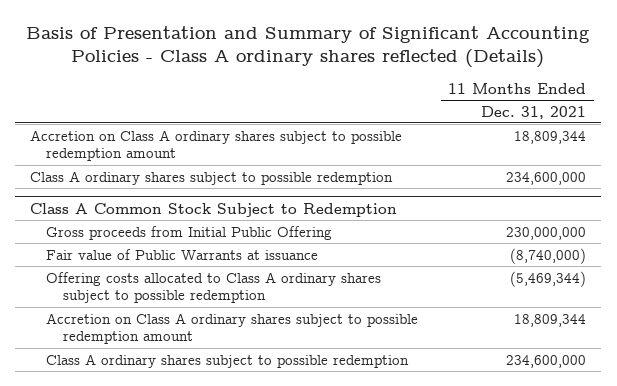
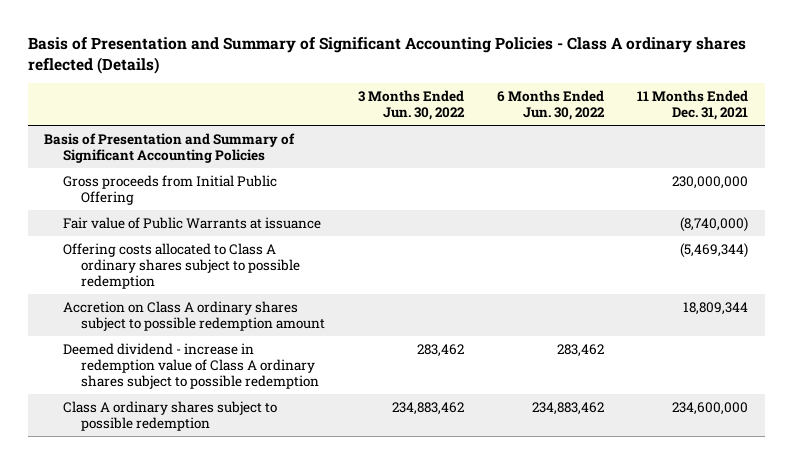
- | 11 Months Ended Dec. 31, 2021
+ | 3 Months Ended Jun. 30, 2022 | 6 Months Ended Jun. 30, 2022 | 11 Months Ended Dec. 31, 2021
- Accretion on Class A ordinary shares subject to possible redemption amount | 18,809,344
- Class A ordinary shares subject to possible redemption | 234,600,000
- Class A Common Stock Subject to Redemption
+ Basis of Presentation and Summary of Significant Accounting Policies
+ Deemed dividend - increase in redemption value of Class A ordinary shares subject to possible redemption | 283,462 | 283,462 |

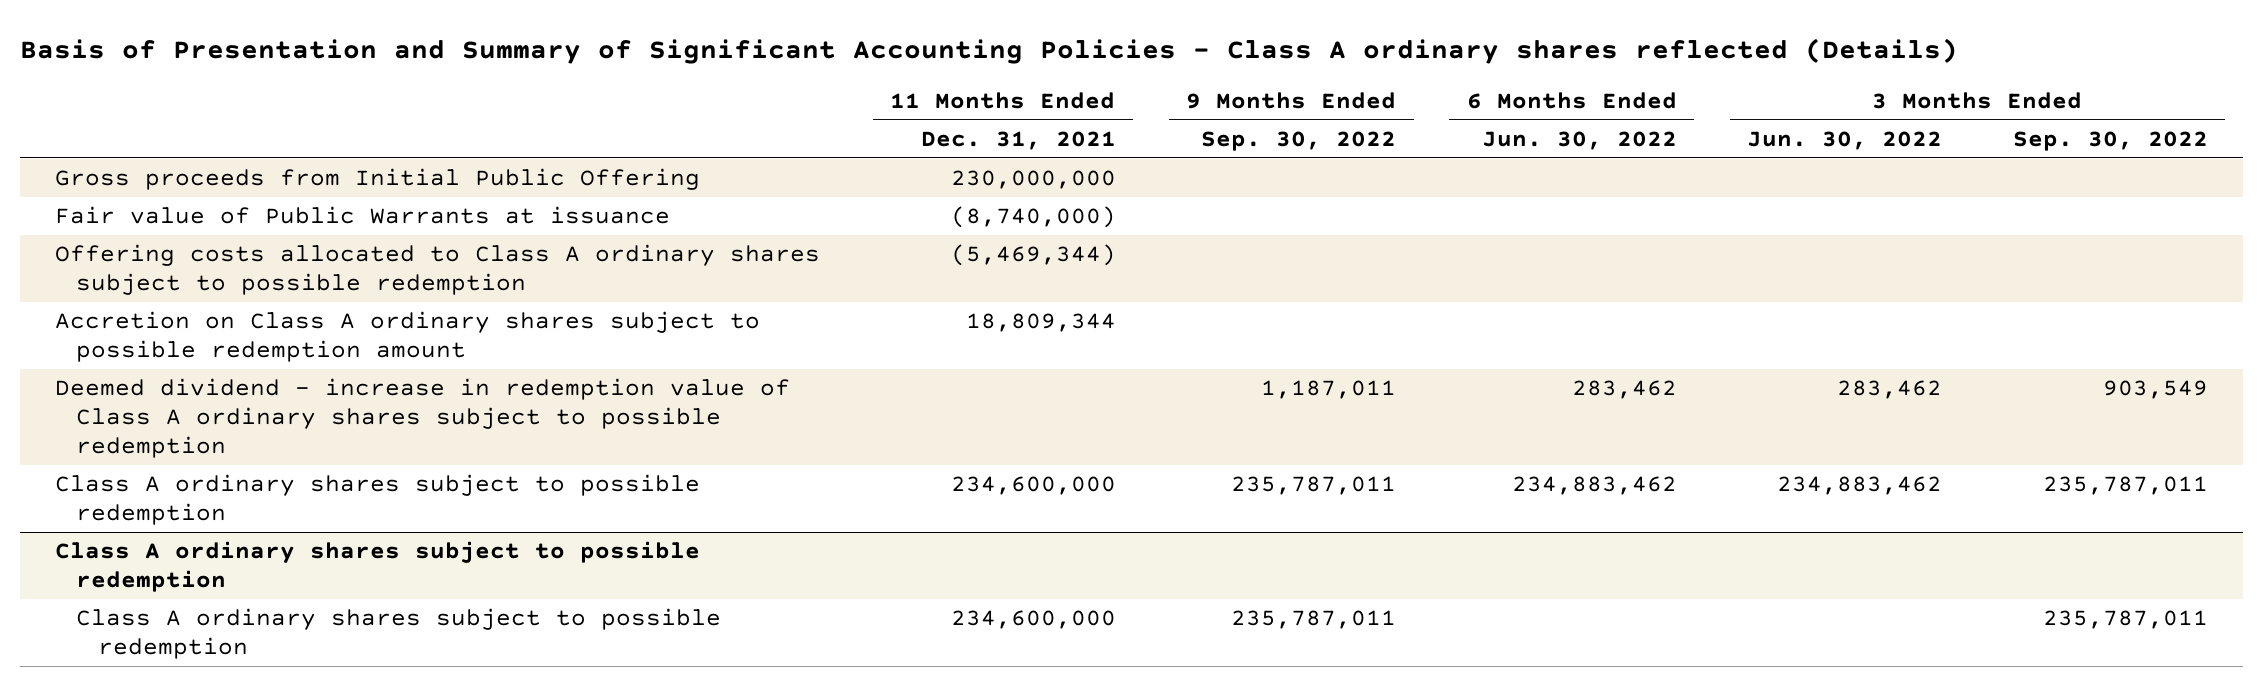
- | 3 Months Ended Jun. 30, 2022 | 6 Months Ended Jun. 30, 2022 | 11 Months Ended Dec. 31, 2021
+ | 11 Months Ended Dec. 31, 2021 | 9 Months Ended Sep. 30, 2022 | 6 Months Ended Jun. 30, 2022 | 3 Months Ended Jun. 30, 2022 | 3 Months Ended Sep. 30, 2022
- Basis of Presentation and Summary of Significant Accounting Policies
+ Class A ordinary shares subject to possible redemption
+ Class A ordinary shares subject to possible redemption | 234,600,000 | 235,787,011 | | | 235,787,011

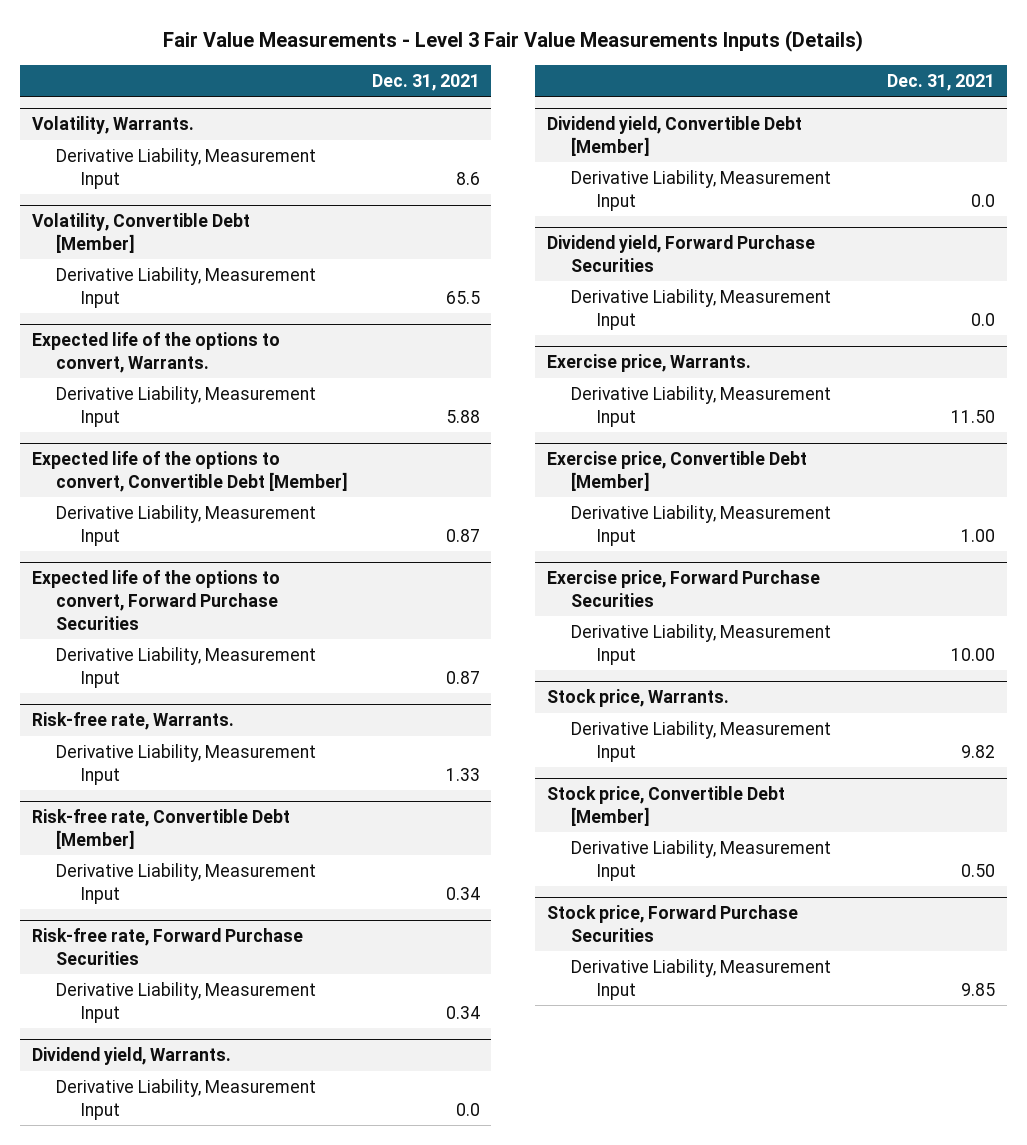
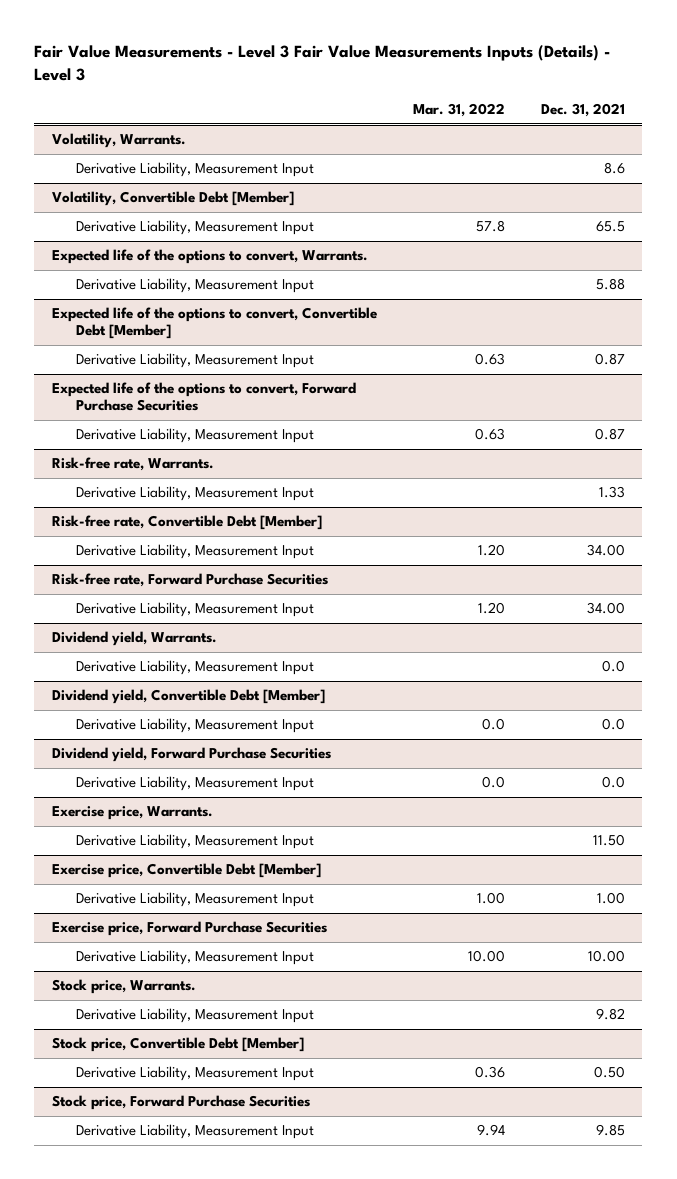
- Fair Value Measurements - Level 3 Fair Value Measurements Inputs (Details)
+ Fair Value Measurements - Level 3 Fair Value Measurements Inputs (Details) - Level 3
- | Dec. 31, 2021
+ | Mar. 31, 2022 | Dec. 31, 2021
@ Risk-free rate, Convertible Debt [Member]
- Derivative Liability, Measurement Input | 0.34
+ Derivative Liability, Measurement Input | 1.20 | 34.00
@ Risk-free rate, Forward Purchase Securities
- Derivative Liability, Measurement Input | 0.34
+ Derivative Liability, Measurement Input | 1.20 | 34.00

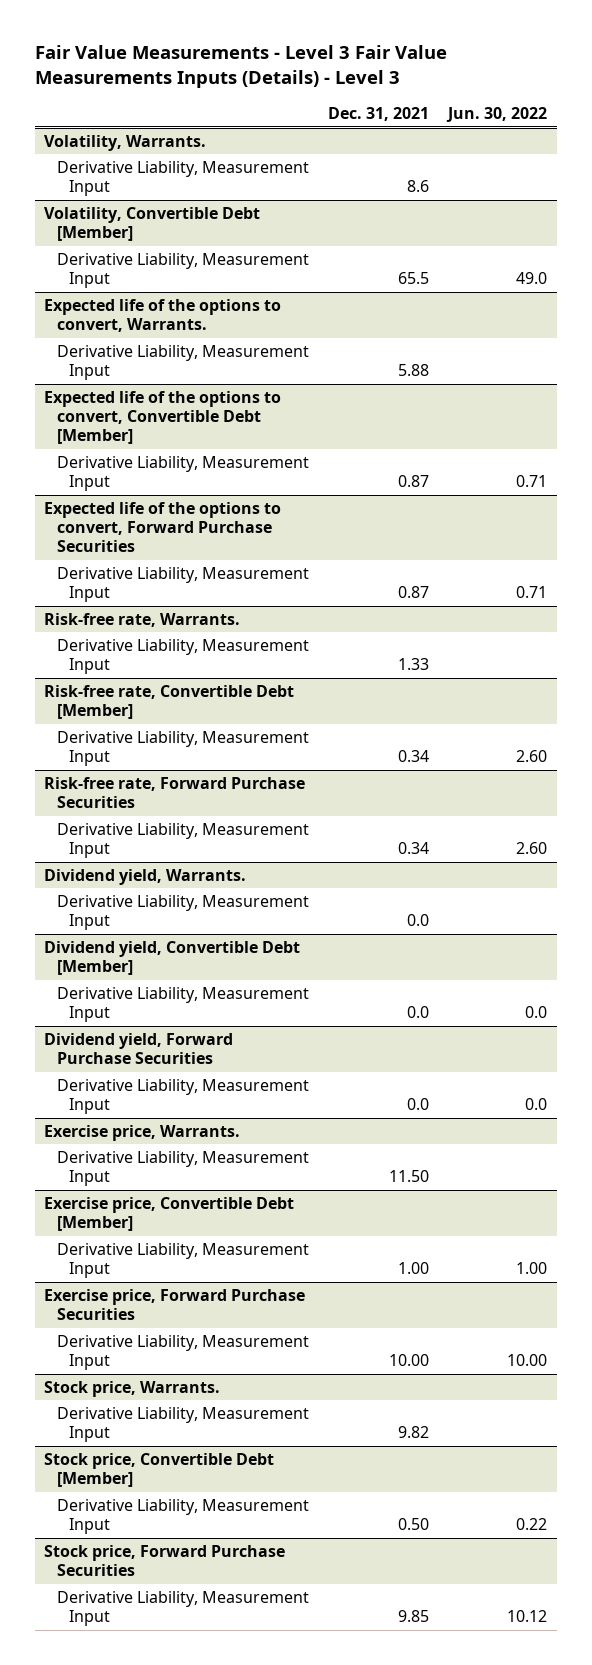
- | Mar. 31, 2022 | Dec. 31, 2021
+ | Dec. 31, 2021 | Jun. 30, 2022
@ Risk-free rate, Convertible Debt [Member]
- Derivative Liability, Measurement Input | 1.20 | 34.00
+ Derivative Liability, Measurement Input | 0.34 | 2.60
@ Risk-free rate, Forward Purchase Securities
- Derivative Liability, Measurement Input | 1.20 | 34.00
+ Derivative Liability, Measurement Input | 0.34 | 2.60

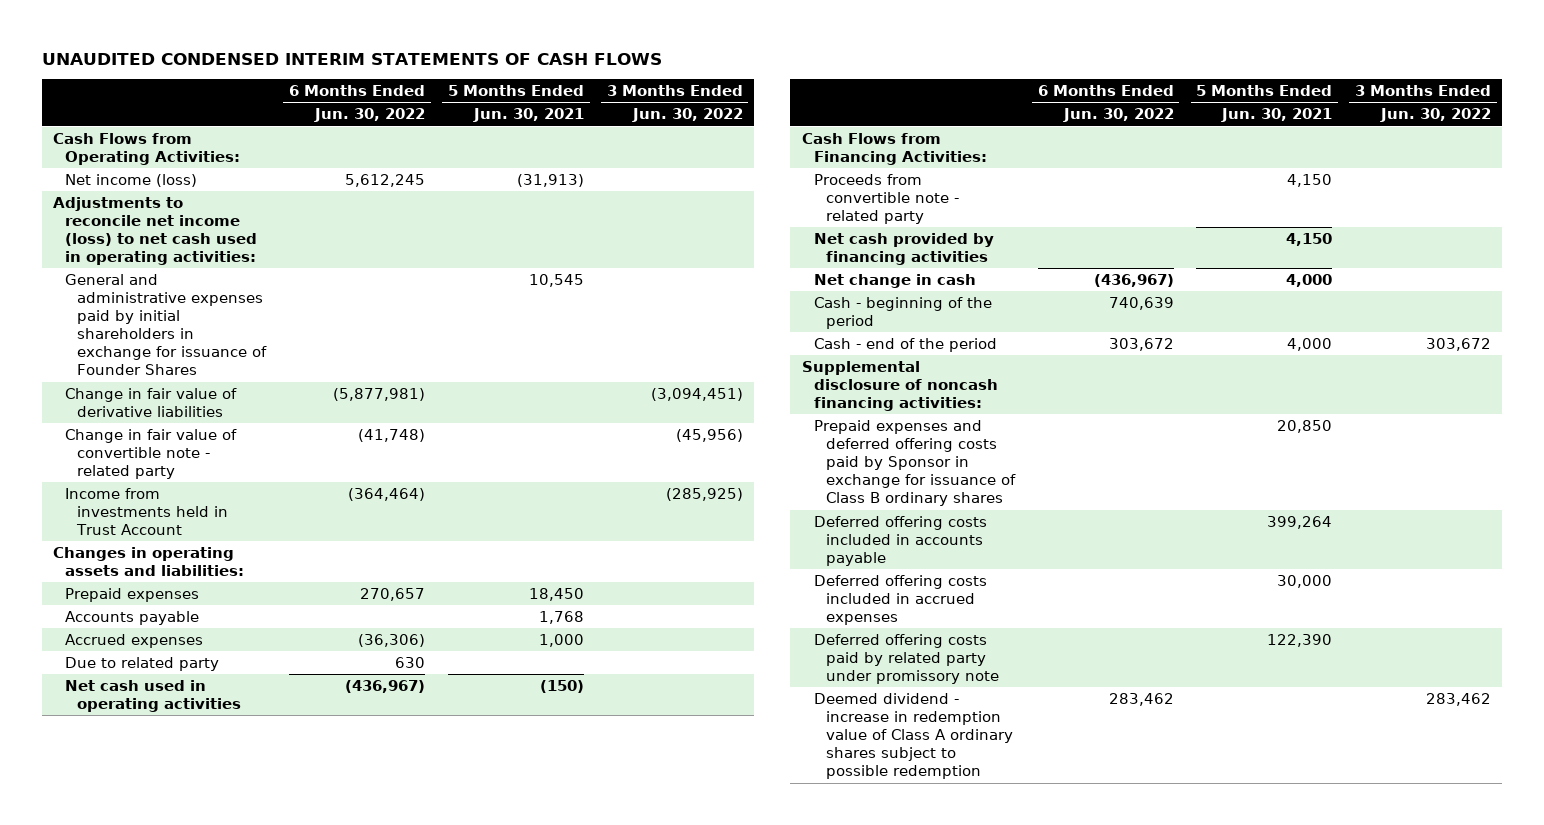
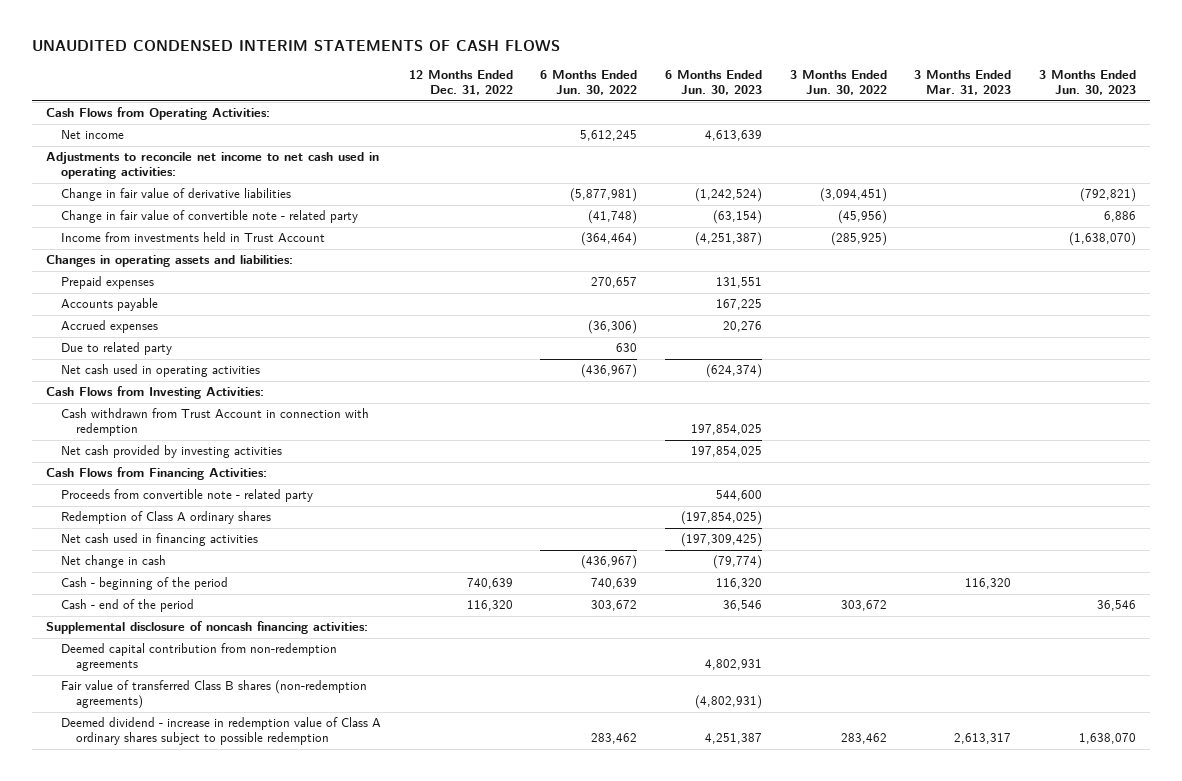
- | 6 Months Ended Jun. 30, 2022 | 5 Months Ended Jun. 30, 2021 | 3 Months Ended Jun. 30, 2022
+ | 12 Months Ended Dec. 31, 2022 | 6 Months Ended Jun. 30, 2022 | 6 Months Ended Jun. 30, 2023 | 3 Months Ended Jun. 30, 2022 | 3 Months Ended Mar. 31, 2023 | 3 Months Ended Jun. 30, 2023
- Net income (loss) | 5,612,245 | (31,913) |
- Adjustments to reconcile net income (loss) to net cash used in operating activities:
- General and administrative expenses paid by initial shareholders in exchange for issuance of Founder Shares | | 10,545 |
+ Net income | | 5,612,245 | 4,613,639 | | |
+ Adjustments to reconcile net income to net cash used in operating activities:
+ Cash Flows from Investing Activities:
+ Cash withdrawn from Trust Account in connection with redemption | | | 197,854,025 | | |
+ Net cash provided by investing activities | | | 197,854,025 | | |
- Net cash provided by financing activities | | 4,150 |
+ Redemption of Class A ordinary shares | | | (197,854,025) | | |
+ Net cash used in financing activities | | | (197,309,425) | | |
- Prepaid expenses and deferred offering costs paid by Sponsor in exchange for issuance of Class B ordinary shares | | 20,850 |
- Deferred offering costs included in accounts payable | | 399,264 |
- Deferred offering costs included in accrued expenses | | 30,000 |
- Deferred offering costs paid by related party under promissory note | | 122,390 |
+ Deemed capital contribution from non-redemption agreements | | | 4,802,931 | | |
+ Fair value of transferred Class B shares (non-redemption agreements) | | | (4,802,931) | | |

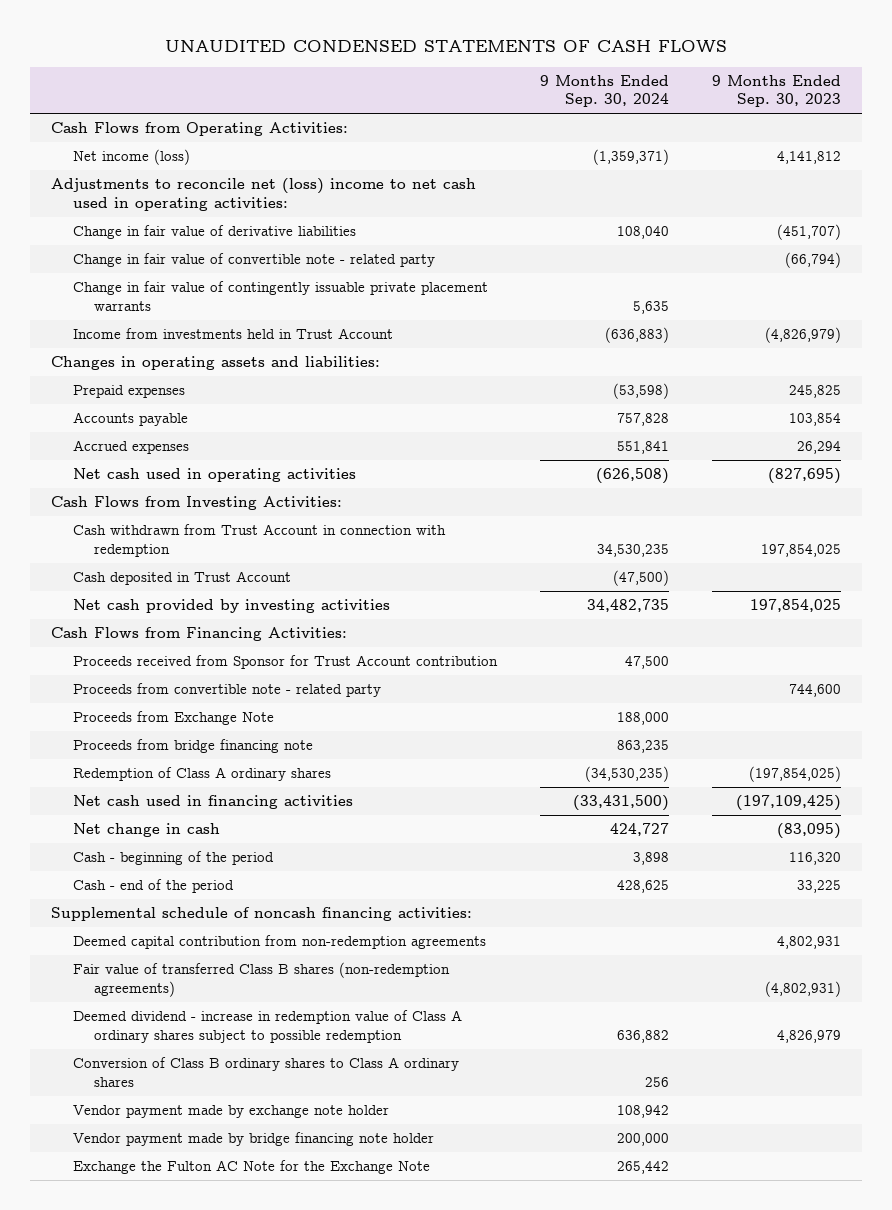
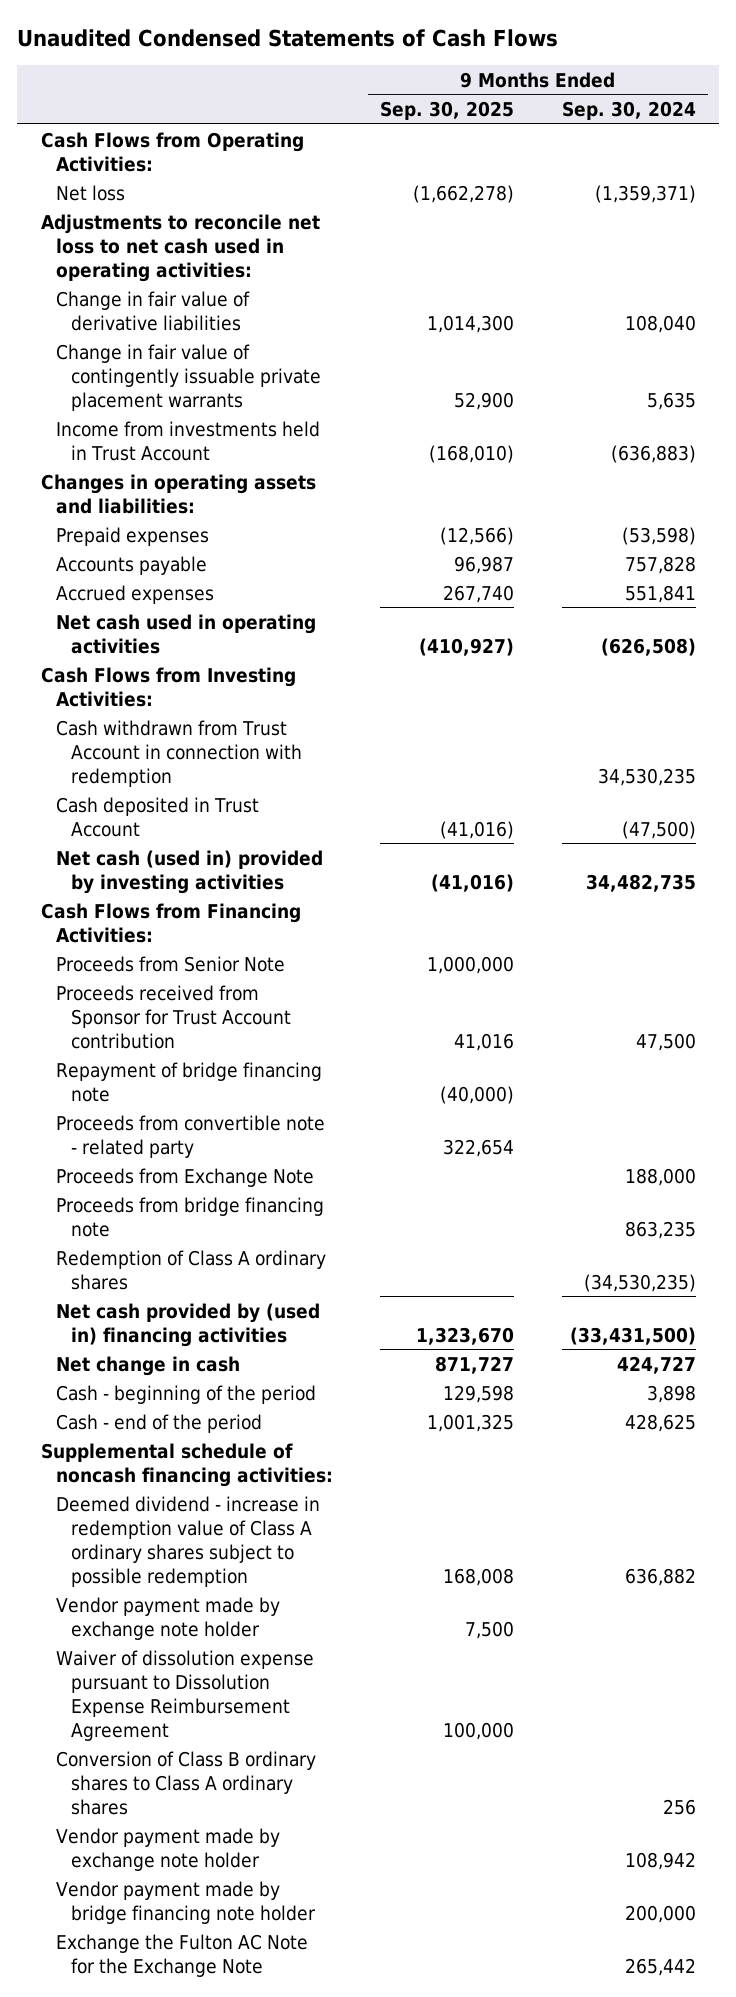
- UNAUDITED CONDENSED STATEMENTS OF CASH FLOWS
+ Unaudited Condensed Statements of Cash Flows
- | 9 Months Ended Sep. 30, 2024 | 9 Months Ended Sep. 30, 2023
+ | 9 Months Ended Sep. 30, 2025 | 9 Months Ended Sep. 30, 2024
- Net income (loss) | (1,359,371) | 4,141,812
- Adjustments to reconcile net (loss) income to net cash used in operating activities:
+ Net loss | (1,662,278) | (1,359,371)
+ Adjustments to reconcile net loss to net cash used in operating activities:
- Change in fair value of convertible note - related party | | (66,794)
- Net cash provided by investing activities | 34,482,735 | 197,854,025
+ Net cash (used in) provided by investing activities | (41,016) | 34,482,735
+ Proceeds from Senior Note | 1,000,000 |
+ Repayment of bridge financing note | (40,000) |
- Net cash used in financing activities | (33,431,500) | (197,109,425)
+ Net cash provided by (used in) financing activities | 1,323,670 | (33,431,500)
- Deemed capital contribution from non-redemption agreements | | 4,802,931
- Fair value of transferred Class B shares (non-redemption agreements) | | (4,802,931)
+ Vendor payment made by exchange note holder | 7,500 |
+ Waiver of dissolution expense pursuant to Dissolution Expense Reimbursement Agreement | 100,000 |

